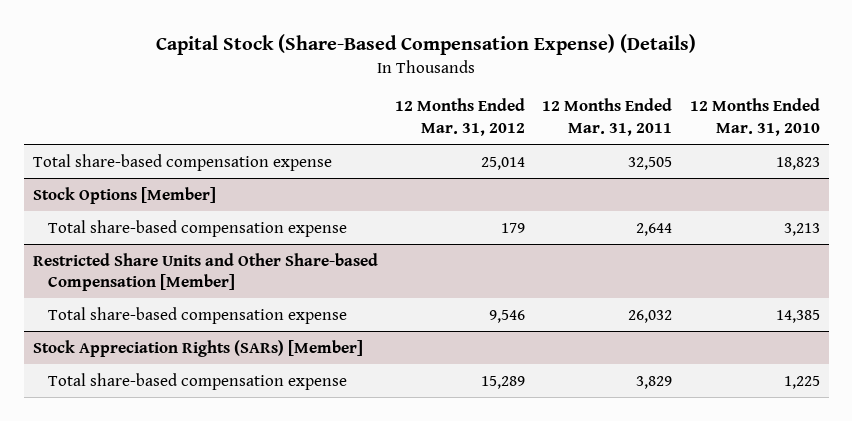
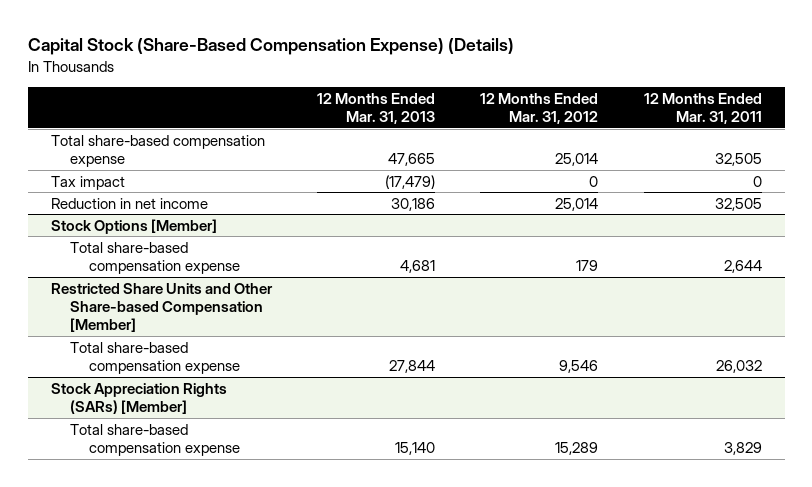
- | 12 Months Ended Mar. 31, 2012 | 12 Months Ended Mar. 31, 2011 | 12 Months Ended Mar. 31, 2010
+ | 12 Months Ended Mar. 31, 2013 | 12 Months Ended Mar. 31, 2012 | 12 Months Ended Mar. 31, 2011
+ Tax impact | (17,479) | 0 | 0
+ Reduction in net income | 30,186 | 25,014 | 32,505

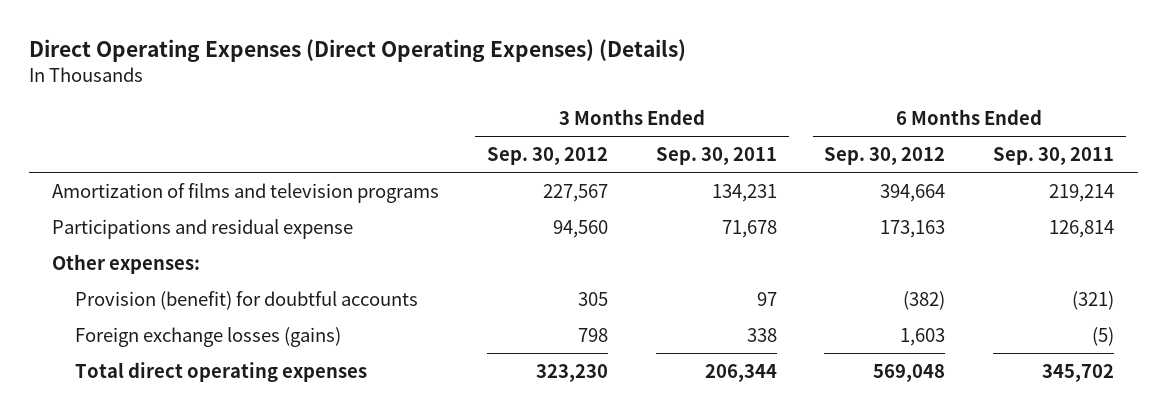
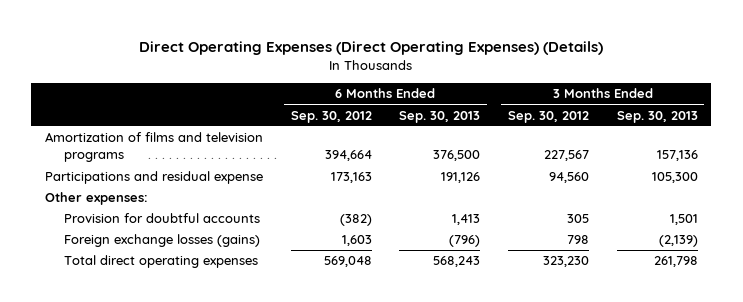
- | 3 Months Ended Sep. 30, 2012 | 3 Months Ended Sep. 30, 2011 | 6 Months Ended Sep. 30, 2012 | 6 Months Ended Sep. 30, 2011
+ | 6 Months Ended Sep. 30, 2012 | 6 Months Ended Sep. 30, 2013 | 3 Months Ended Sep. 30, 2012 | 3 Months Ended Sep. 30, 2013
- Provision (benefit) for doubtful accounts | 305 | 97 | (382) | (321)
+ Provision for doubtful accounts | (382) | 1,413 | 305 | 1,501

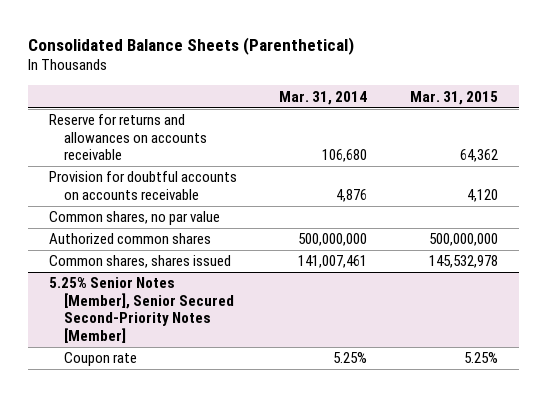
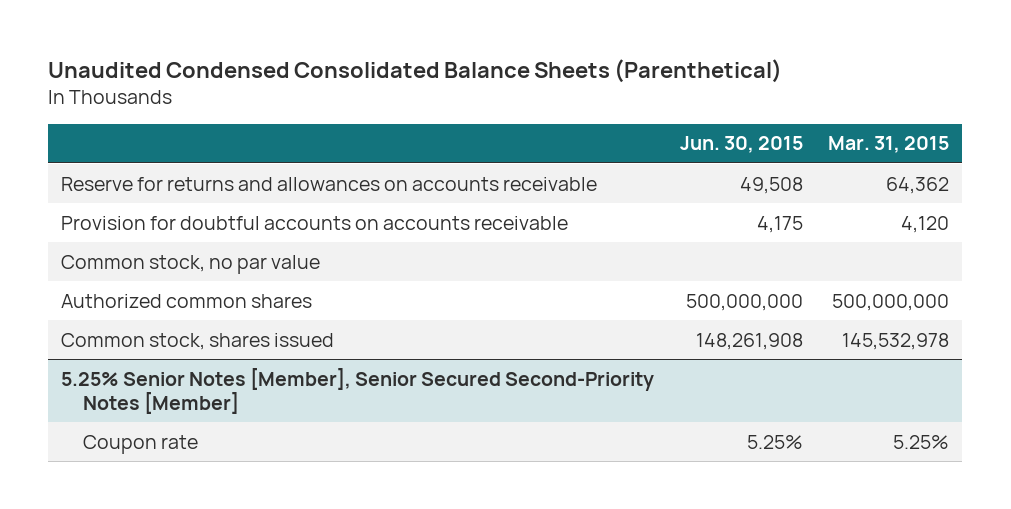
- Consolidated Balance Sheets (Parenthetical)
+ Unaudited Condensed Consolidated Balance Sheets (Parenthetical)
- | Mar. 31, 2014 | Mar. 31, 2015
+ | Jun. 30, 2015 | Mar. 31, 2015
- Common shares, no par value
+ Common stock, no par value
- Common shares, shares issued | 141,007,461 | 145,532,978
+ Common stock, shares issued | 148,261,908 | 145,532,978

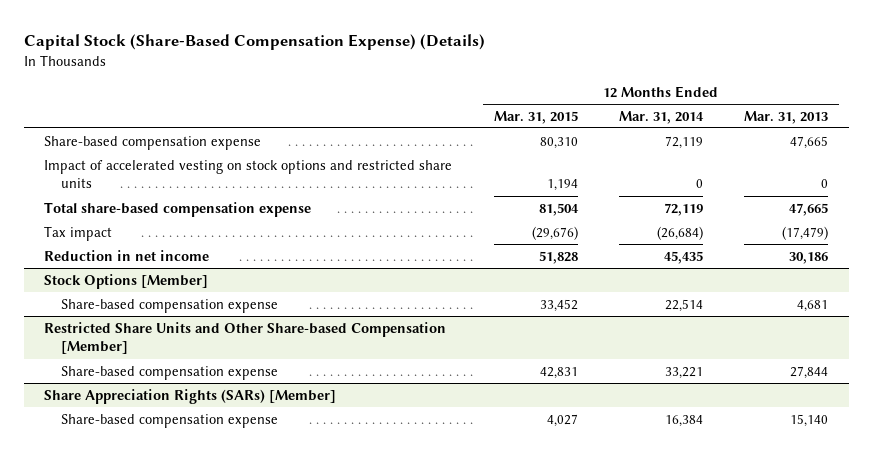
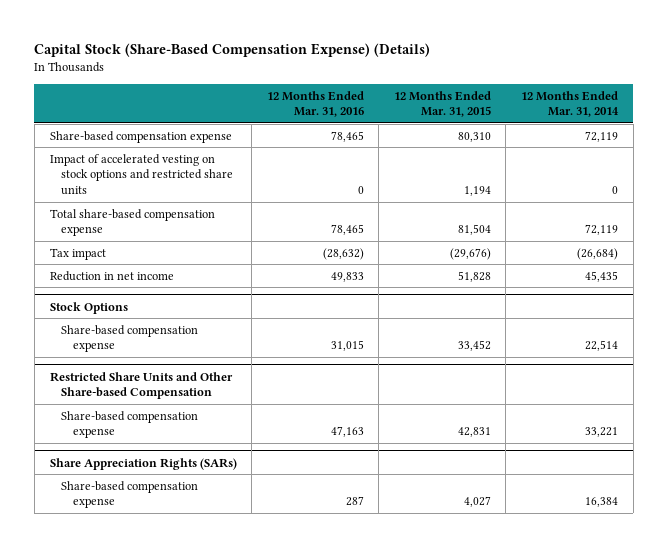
- | 12 Months Ended Mar. 31, 2015 | 12 Months Ended Mar. 31, 2014 | 12 Months Ended Mar. 31, 2013
+ | 12 Months Ended Mar. 31, 2016 | 12 Months Ended Mar. 31, 2015 | 12 Months Ended Mar. 31, 2014
- Stock Options [Member]
+ Stock Options
- Restricted Share Units and Other Share-based Compensation [Member]
+ Restricted Share Units and Other Share-based Compensation
- Share Appreciation Rights (SARs) [Member]
+ Share Appreciation Rights (SARs)

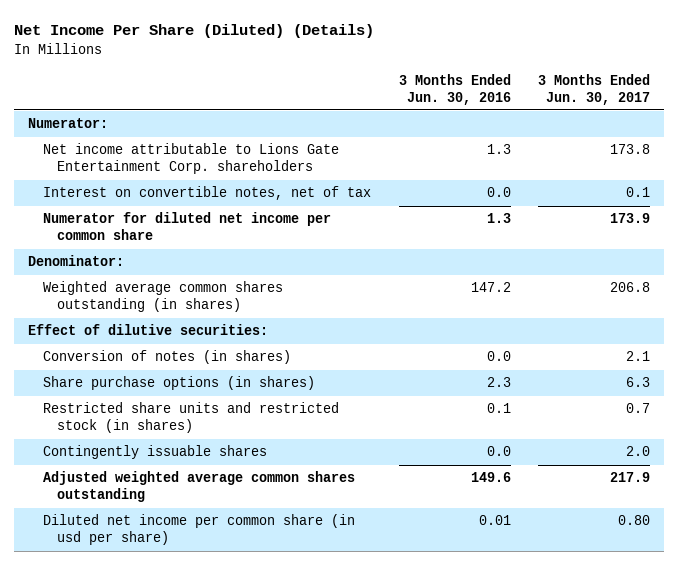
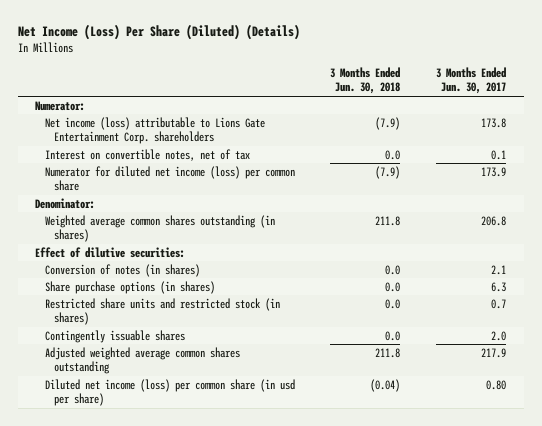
- Net Income Per Share (Diluted) (Details)
+ Net Income (Loss) Per Share (Diluted) (Details)
- | 3 Months Ended Jun. 30, 2016 | 3 Months Ended Jun. 30, 2017
+ | 3 Months Ended Jun. 30, 2018 | 3 Months Ended Jun. 30, 2017
- Net income attributable to Lions Gate Entertainment Corp. shareholders | 1.3 | 173.8
+ Net income (loss) attributable to Lions Gate Entertainment Corp. shareholders | (7.9) | 173.8
- Numerator for diluted net income per common share | 1.3 | 173.9
+ Numerator for diluted net income (loss) per common share | (7.9) | 173.9
- Diluted net income per common share (in usd per share) | 0.01 | 0.80
+ Diluted net income (loss) per common share (in usd per share) | (0.04) | 0.80

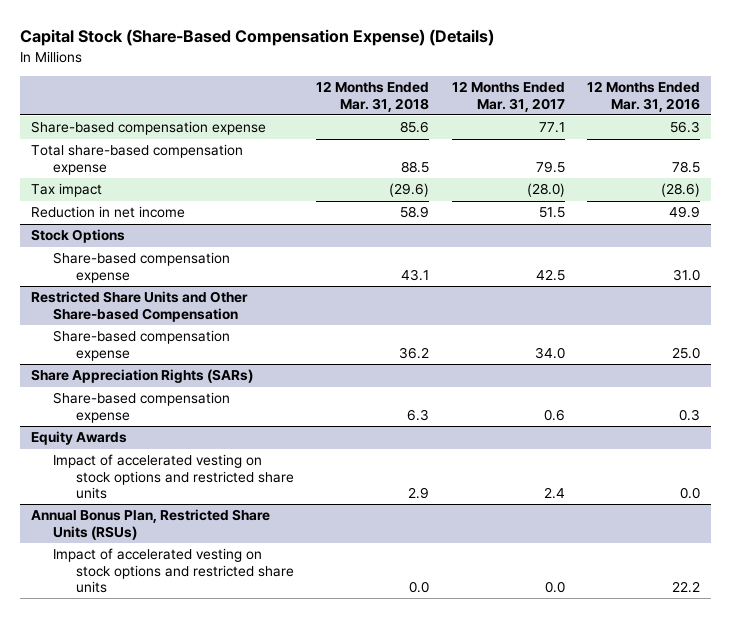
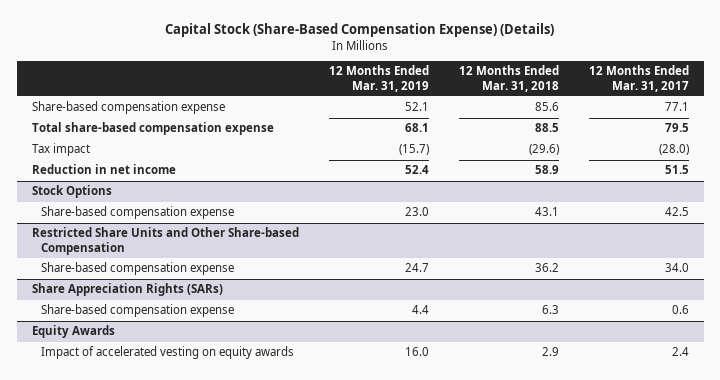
- | 12 Months Ended Mar. 31, 2018 | 12 Months Ended Mar. 31, 2017 | 12 Months Ended Mar. 31, 2016
+ | 12 Months Ended Mar. 31, 2019 | 12 Months Ended Mar. 31, 2018 | 12 Months Ended Mar. 31, 2017
@ Equity Awards
- Impact of accelerated vesting on stock options and restricted share units | 2.9 | 2.4 | 0.0
- Annual Bonus Plan, Restricted Share Units (RSUs)
- Impact of accelerated vesting on stock options and restricted share units | 0.0 | 0.0 | 22.2
@ Equity Awards
+ Impact of accelerated vesting on equity awards | 16.0 | 2.9 | 2.4

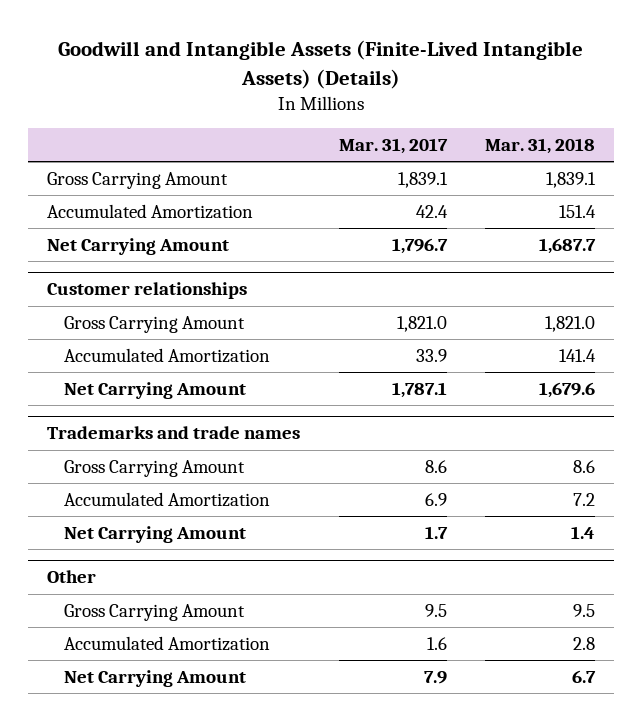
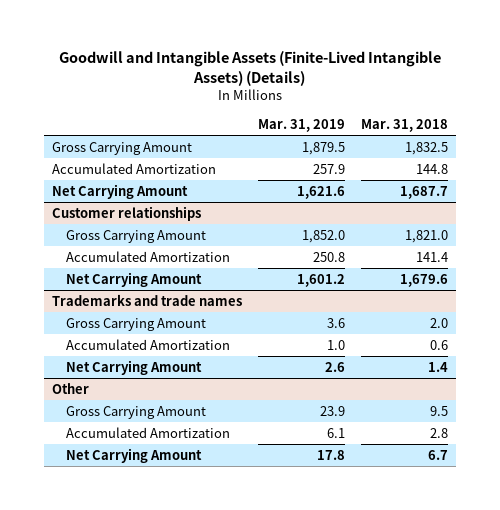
- | Mar. 31, 2017 | Mar. 31, 2018
+ | Mar. 31, 2019 | Mar. 31, 2018
- Gross Carrying Amount | 1,839.1 | 1,839.1
- Accumulated Amortization | 42.4 | 151.4
+ Gross Carrying Amount | 1,879.5 | 1,832.5
+ Accumulated Amortization | 257.9 | 144.8
@ Trademarks and trade names
- Gross Carrying Amount | 8.6 | 8.6
- Accumulated Amortization | 6.9 | 7.2
+ Gross Carrying Amount | 3.6 | 2.0
+ Accumulated Amortization | 1.0 | 0.6

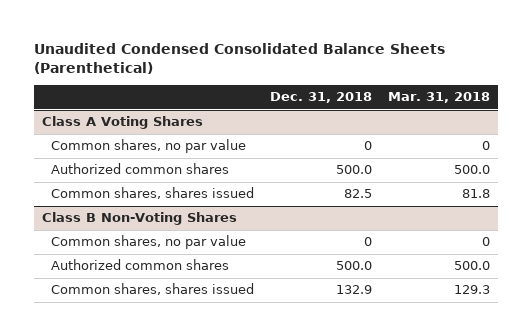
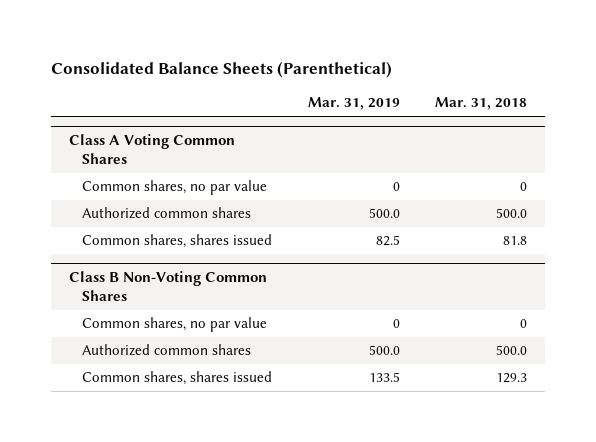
- Unaudited Condensed Consolidated Balance Sheets (Parenthetical)
+ Consolidated Balance Sheets (Parenthetical)
- | Dec. 31, 2018 | Mar. 31, 2018
+ | Mar. 31, 2019 | Mar. 31, 2018
- Class A Voting Shares
+ Class A Voting Common Shares
- Class B Non-Voting Shares
+ Class B Non-Voting Common Shares

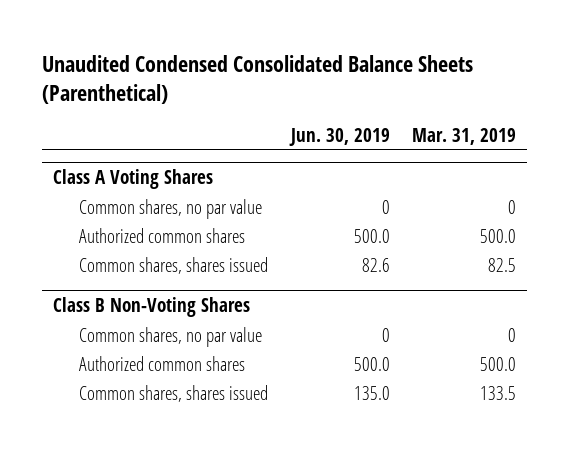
- Consolidated Balance Sheets (Parenthetical)
+ Unaudited Condensed Consolidated Balance Sheets (Parenthetical)
- | Mar. 31, 2019 | Mar. 31, 2018
+ | Jun. 30, 2019 | Mar. 31, 2019
- Class A Voting Common Shares
+ Class A Voting Shares
- Class B Non-Voting Common Shares
+ Class B Non-Voting Shares

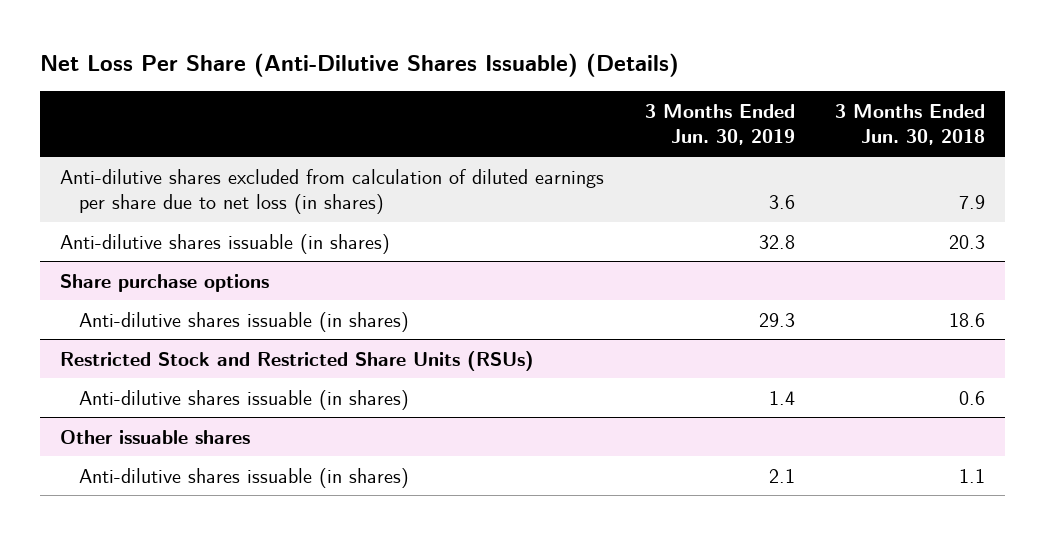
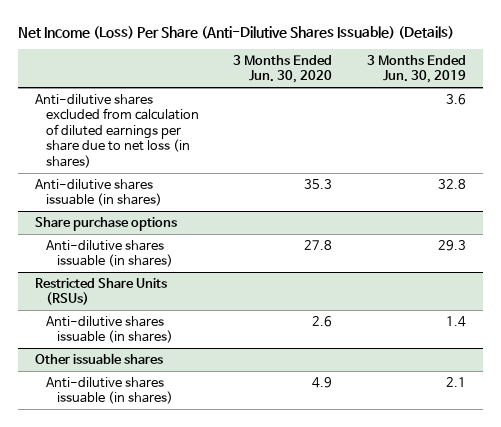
- Net Loss Per Share (Anti-Dilutive Shares Issuable) (Details)
+ Net Income (Loss) Per Share (Anti-Dilutive Shares Issuable) (Details)
- | 3 Months Ended Jun. 30, 2019 | 3 Months Ended Jun. 30, 2018
+ | 3 Months Ended Jun. 30, 2020 | 3 Months Ended Jun. 30, 2019
- Restricted Stock and Restricted Share Units (RSUs)
+ Restricted Share Units (RSUs)

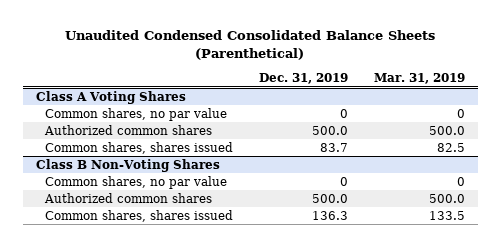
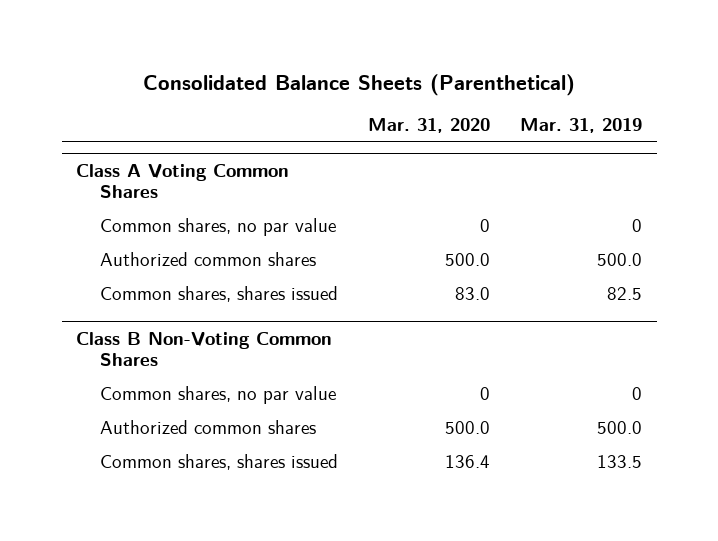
- Unaudited Condensed Consolidated Balance Sheets (Parenthetical)
+ Consolidated Balance Sheets (Parenthetical)
- | Dec. 31, 2019 | Mar. 31, 2019
+ | Mar. 31, 2020 | Mar. 31, 2019
- Class A Voting Shares
+ Class A Voting Common Shares
- Class B Non-Voting Shares
+ Class B Non-Voting Common Shares

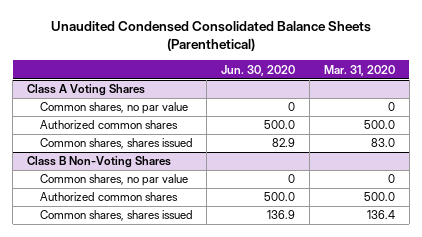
- Consolidated Balance Sheets (Parenthetical)
+ Unaudited Condensed Consolidated Balance Sheets (Parenthetical)
- | Mar. 31, 2020 | Mar. 31, 2019
+ | Jun. 30, 2020 | Mar. 31, 2020
- Class A Voting Common Shares
+ Class A Voting Shares
- Class B Non-Voting Common Shares
+ Class B Non-Voting Shares

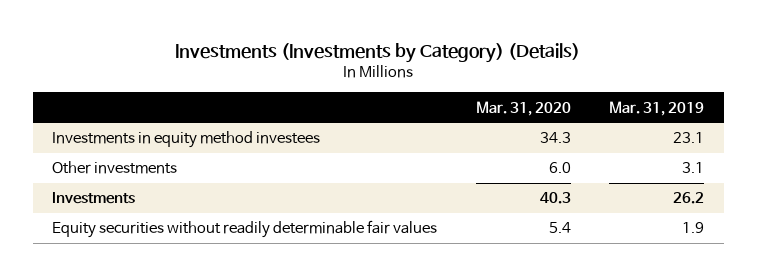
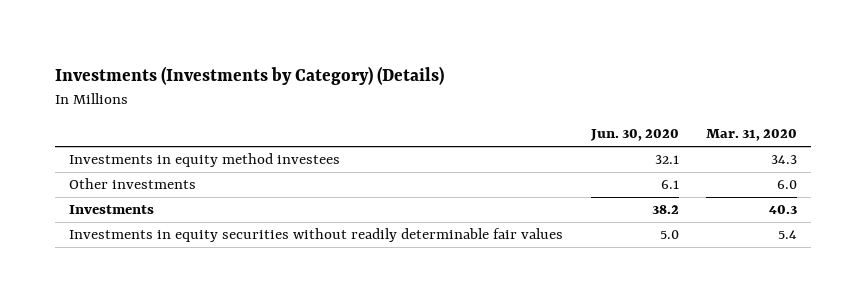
- | Mar. 31, 2020 | Mar. 31, 2019
+ | Jun. 30, 2020 | Mar. 31, 2020
- Equity securities without readily determinable fair values | 5.4 | 1.9
+ Investments in equity securities without readily determinable fair values | 5.0 | 5.4

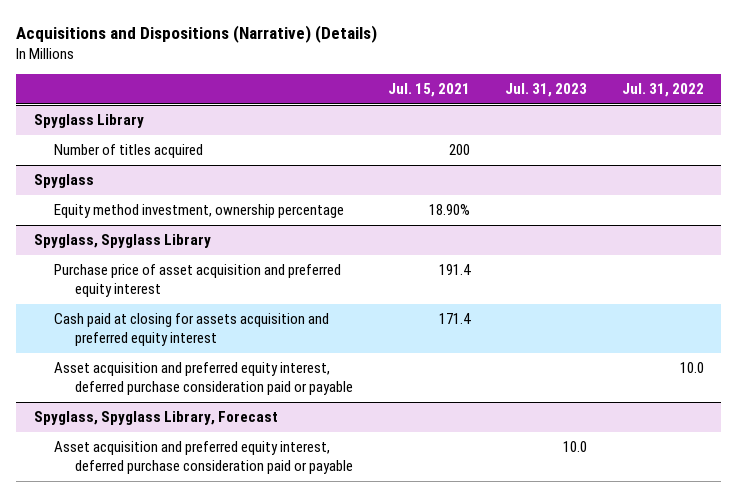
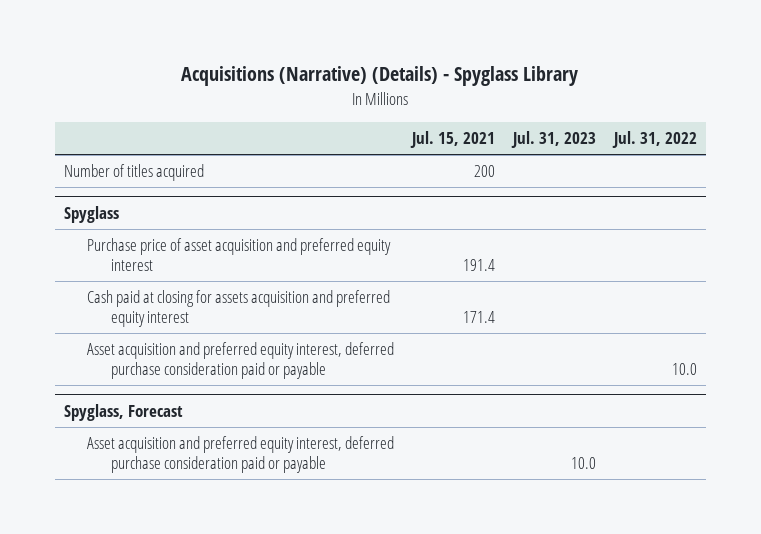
- Acquisitions and Dispositions (Narrative) (Details)
+ Acquisitions (Narrative) (Details) - Spyglass Library
- Spyglass Library
@ Spyglass
- Equity method investment, ownership percentage | 18.90% | |
- Spyglass, Spyglass Library
- Spyglass, Spyglass Library, Forecast
+ Spyglass, Forecast

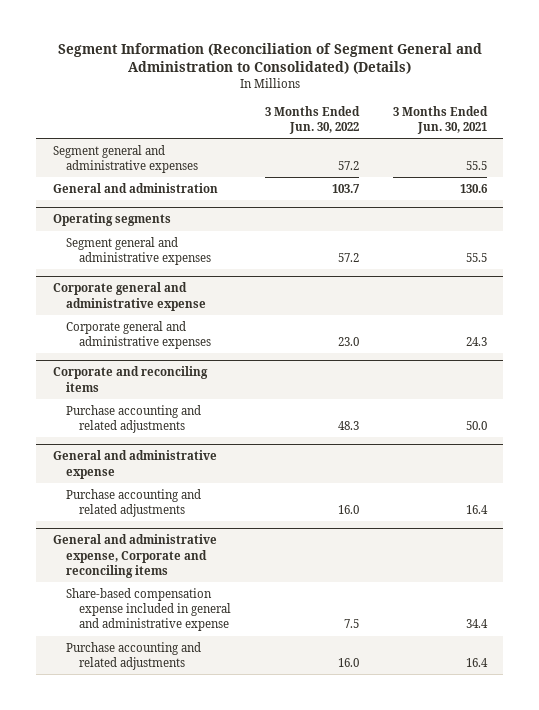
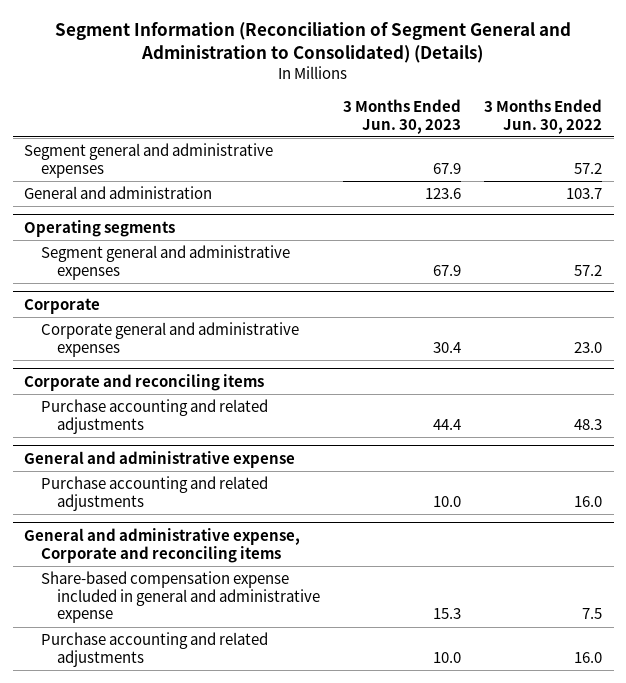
- | 3 Months Ended Jun. 30, 2022 | 3 Months Ended Jun. 30, 2021
+ | 3 Months Ended Jun. 30, 2023 | 3 Months Ended Jun. 30, 2022
- Corporate general and administrative expense
+ Corporate

